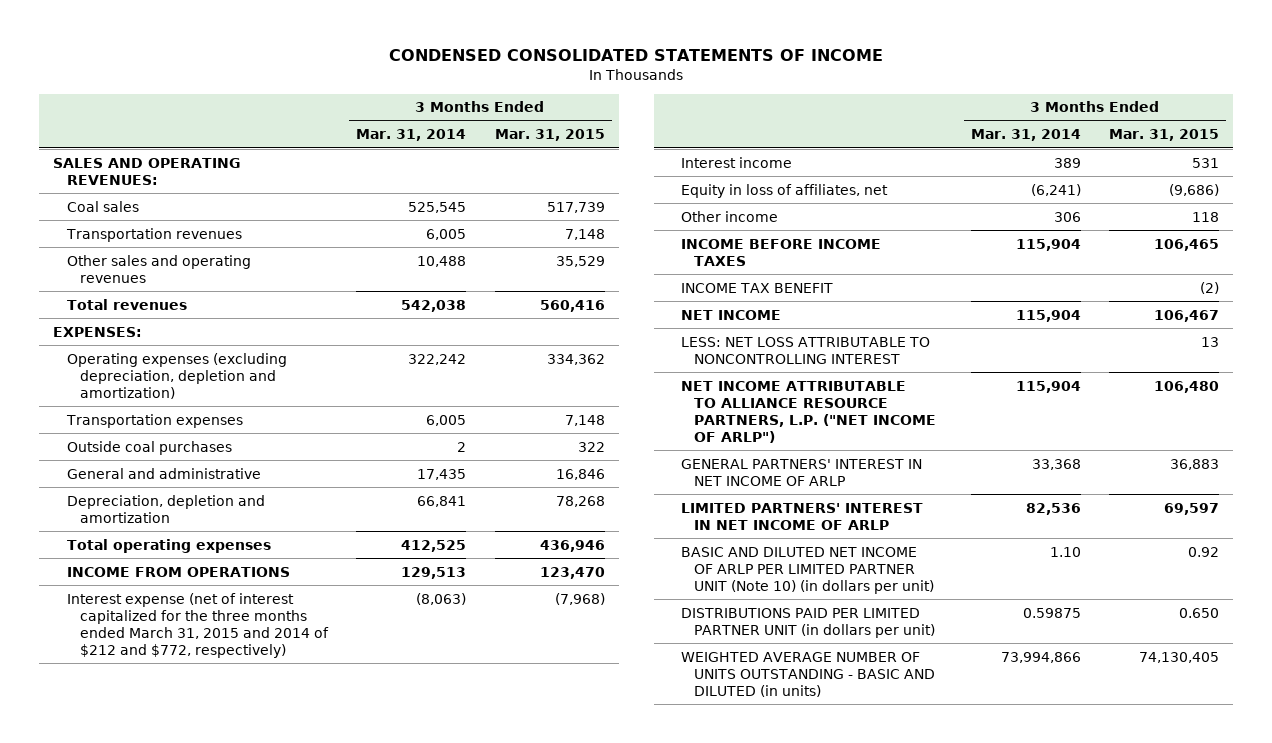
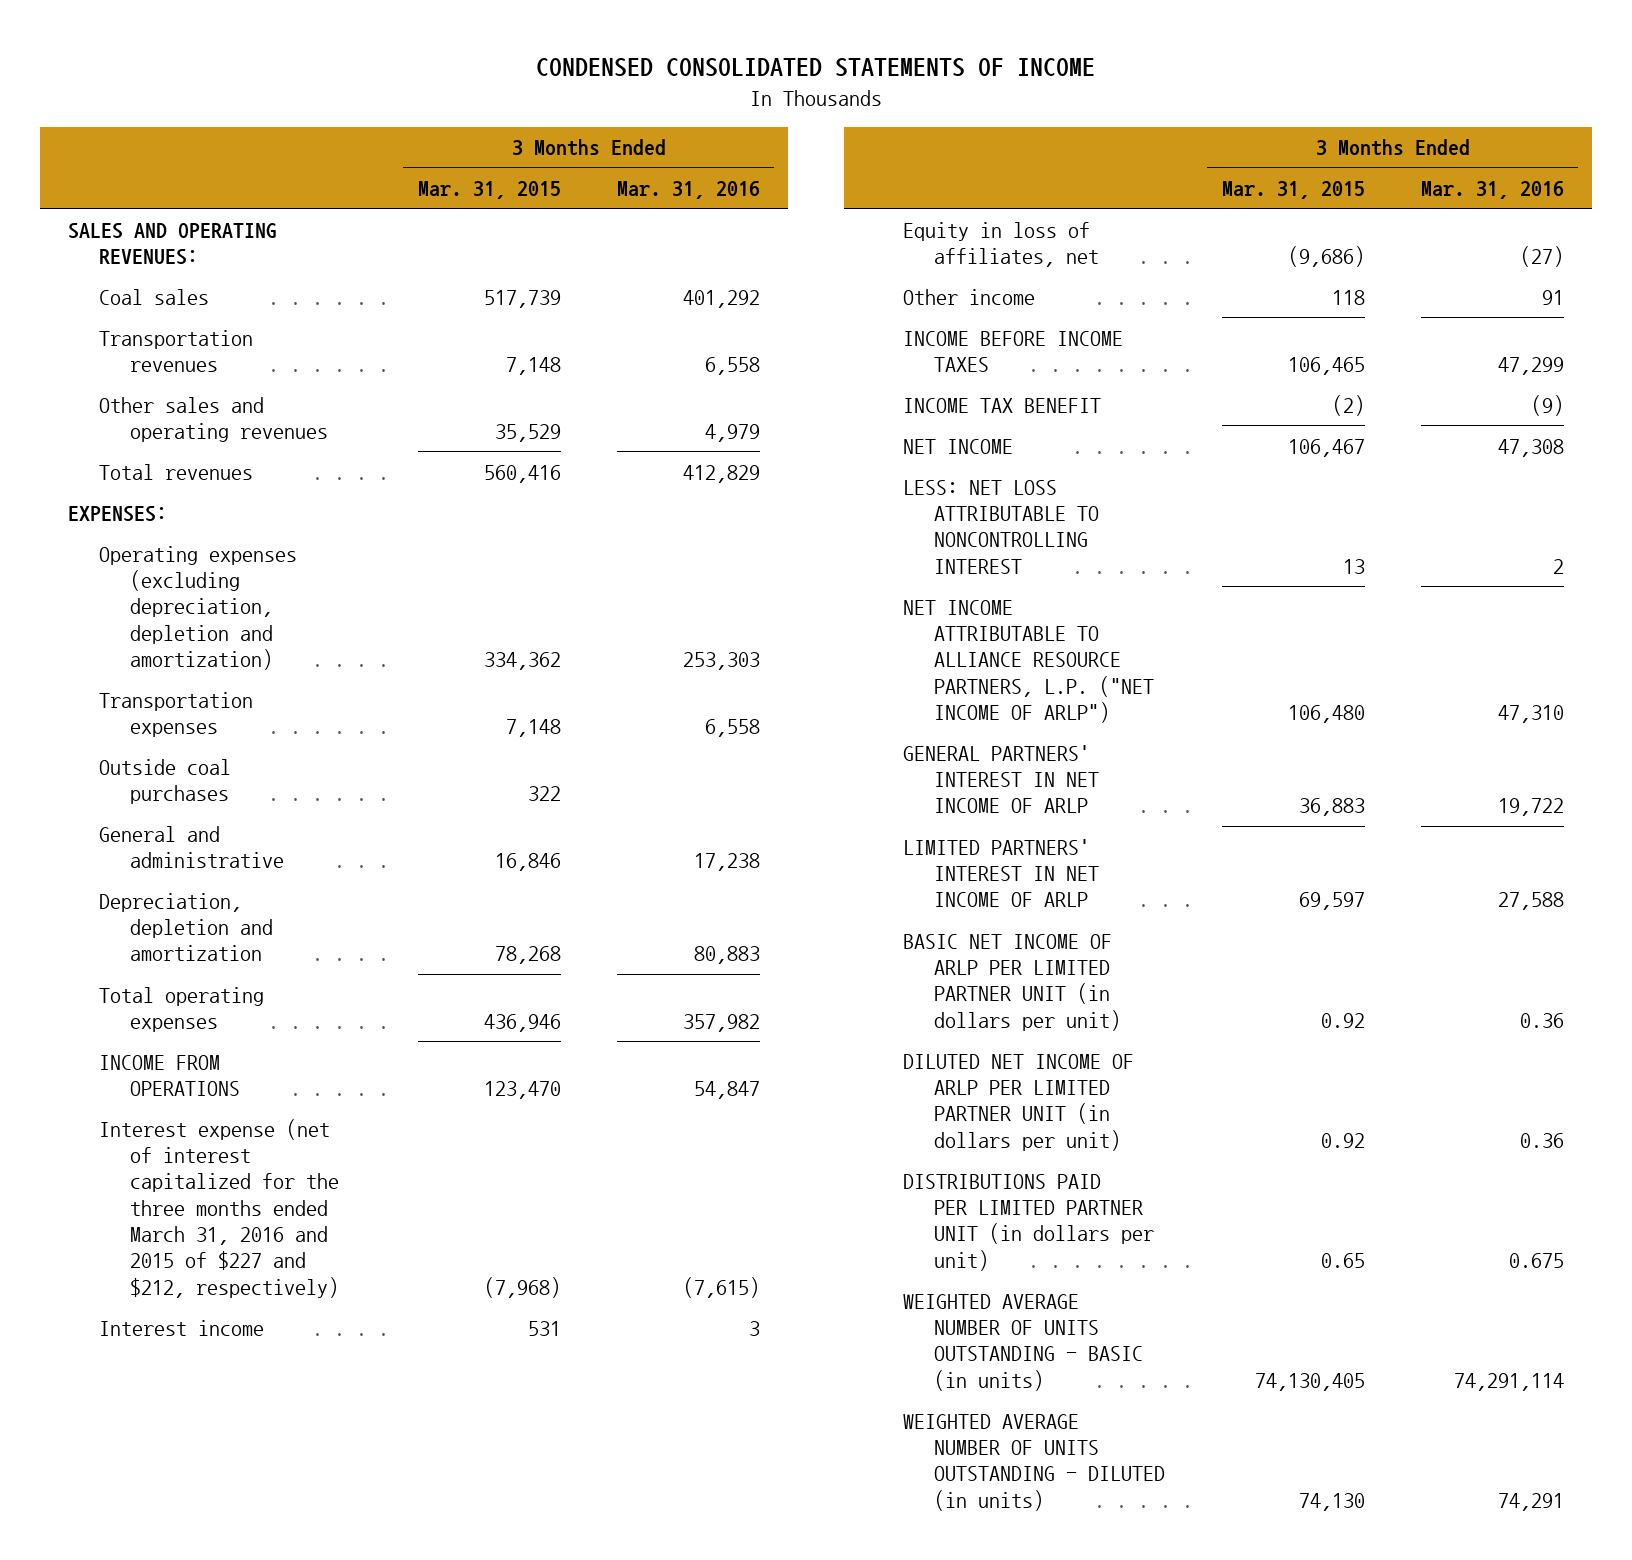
- | 3 Months Ended Mar. 31, 2014 | 3 Months Ended Mar. 31, 2015
+ | 3 Months Ended Mar. 31, 2015 | 3 Months Ended Mar. 31, 2016
- Interest expense (net of interest capitalized for the three months ended March 31, 2015 and 2014 of $212 and $772, respectively) | (8,063) | (7,968)
+ Interest expense (net of interest capitalized for the three months ended March 31, 2016 and 2015 of $227 and $212, respectively) | (7,968) | (7,615)
- BASIC AND DILUTED NET INCOME OF ARLP PER LIMITED PARTNER UNIT (Note 10) (in dollars per unit) | 1.10 | 0.92
- DISTRIBUTIONS PAID PER LIMITED PARTNER UNIT (in dollars per unit) | 0.59875 | 0.650
- WEIGHTED AVERAGE NUMBER OF UNITS OUTSTANDING - BASIC AND DILUTED (in units) | 73,994,866 | 74,130,405
+ BASIC NET INCOME OF ARLP PER LIMITED PARTNER UNIT (in dollars per unit) | 0.92 | 0.36
+ DILUTED NET INCOME OF ARLP PER LIMITED PARTNER UNIT (in dollars per unit) | 0.92 | 0.36
+ DISTRIBUTIONS PAID PER LIMITED PARTNER UNIT (in dollars per unit) | 0.65 | 0.675
+ WEIGHTED AVERAGE NUMBER OF UNITS OUTSTANDING - BASIC (in units) | 74,130,405 | 74,291,114
+ WEIGHTED AVERAGE NUMBER OF UNITS OUTSTANDING - DILUTED (in units) | 74,130 | 74,291

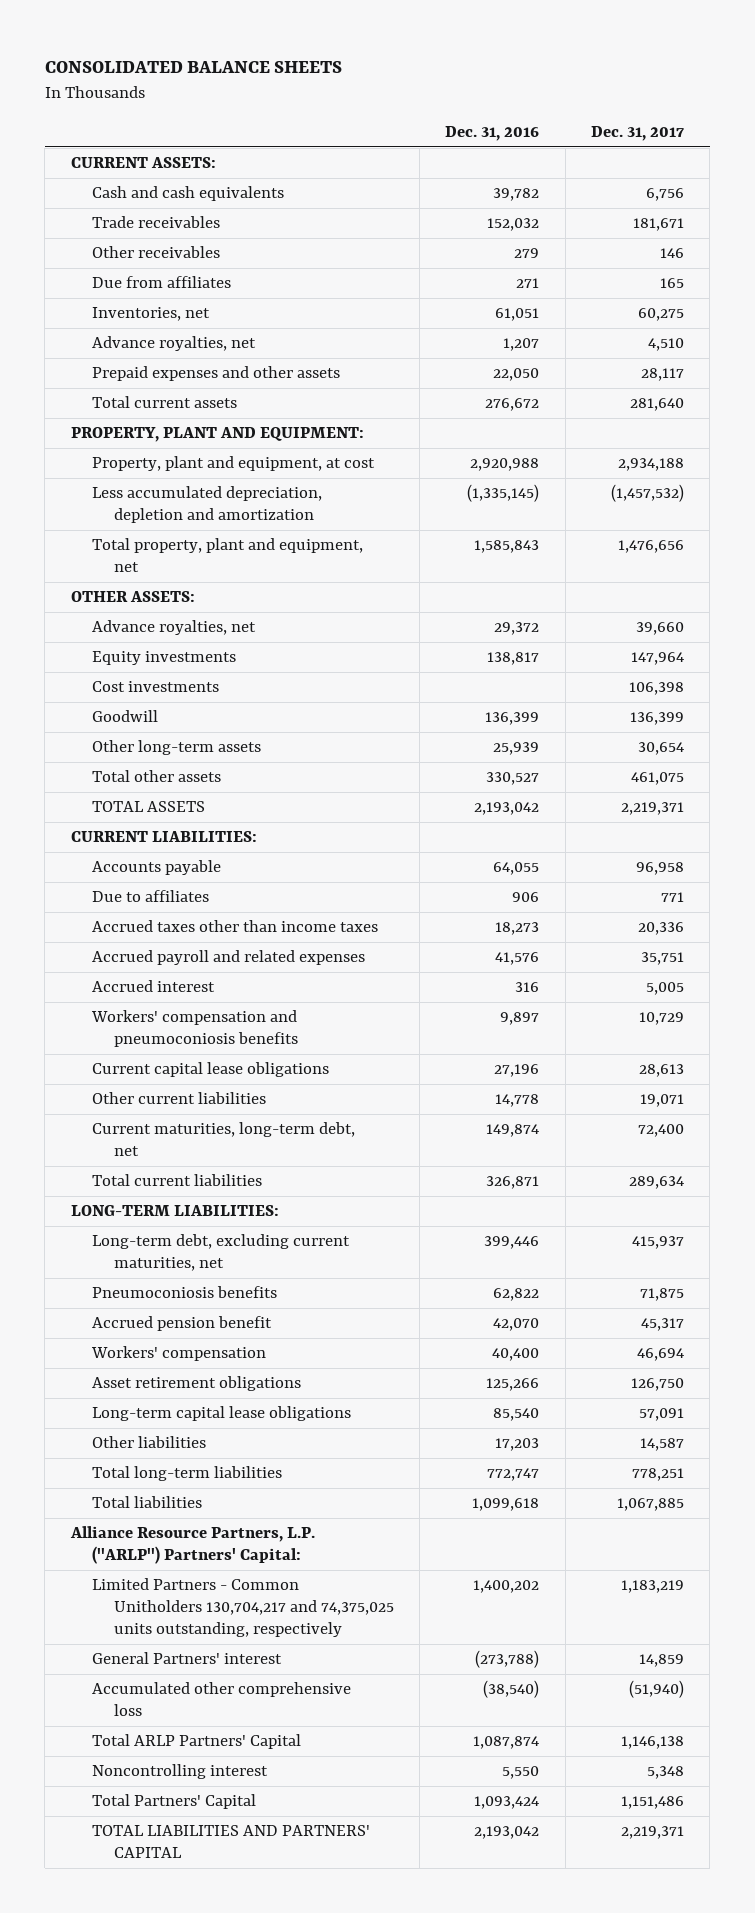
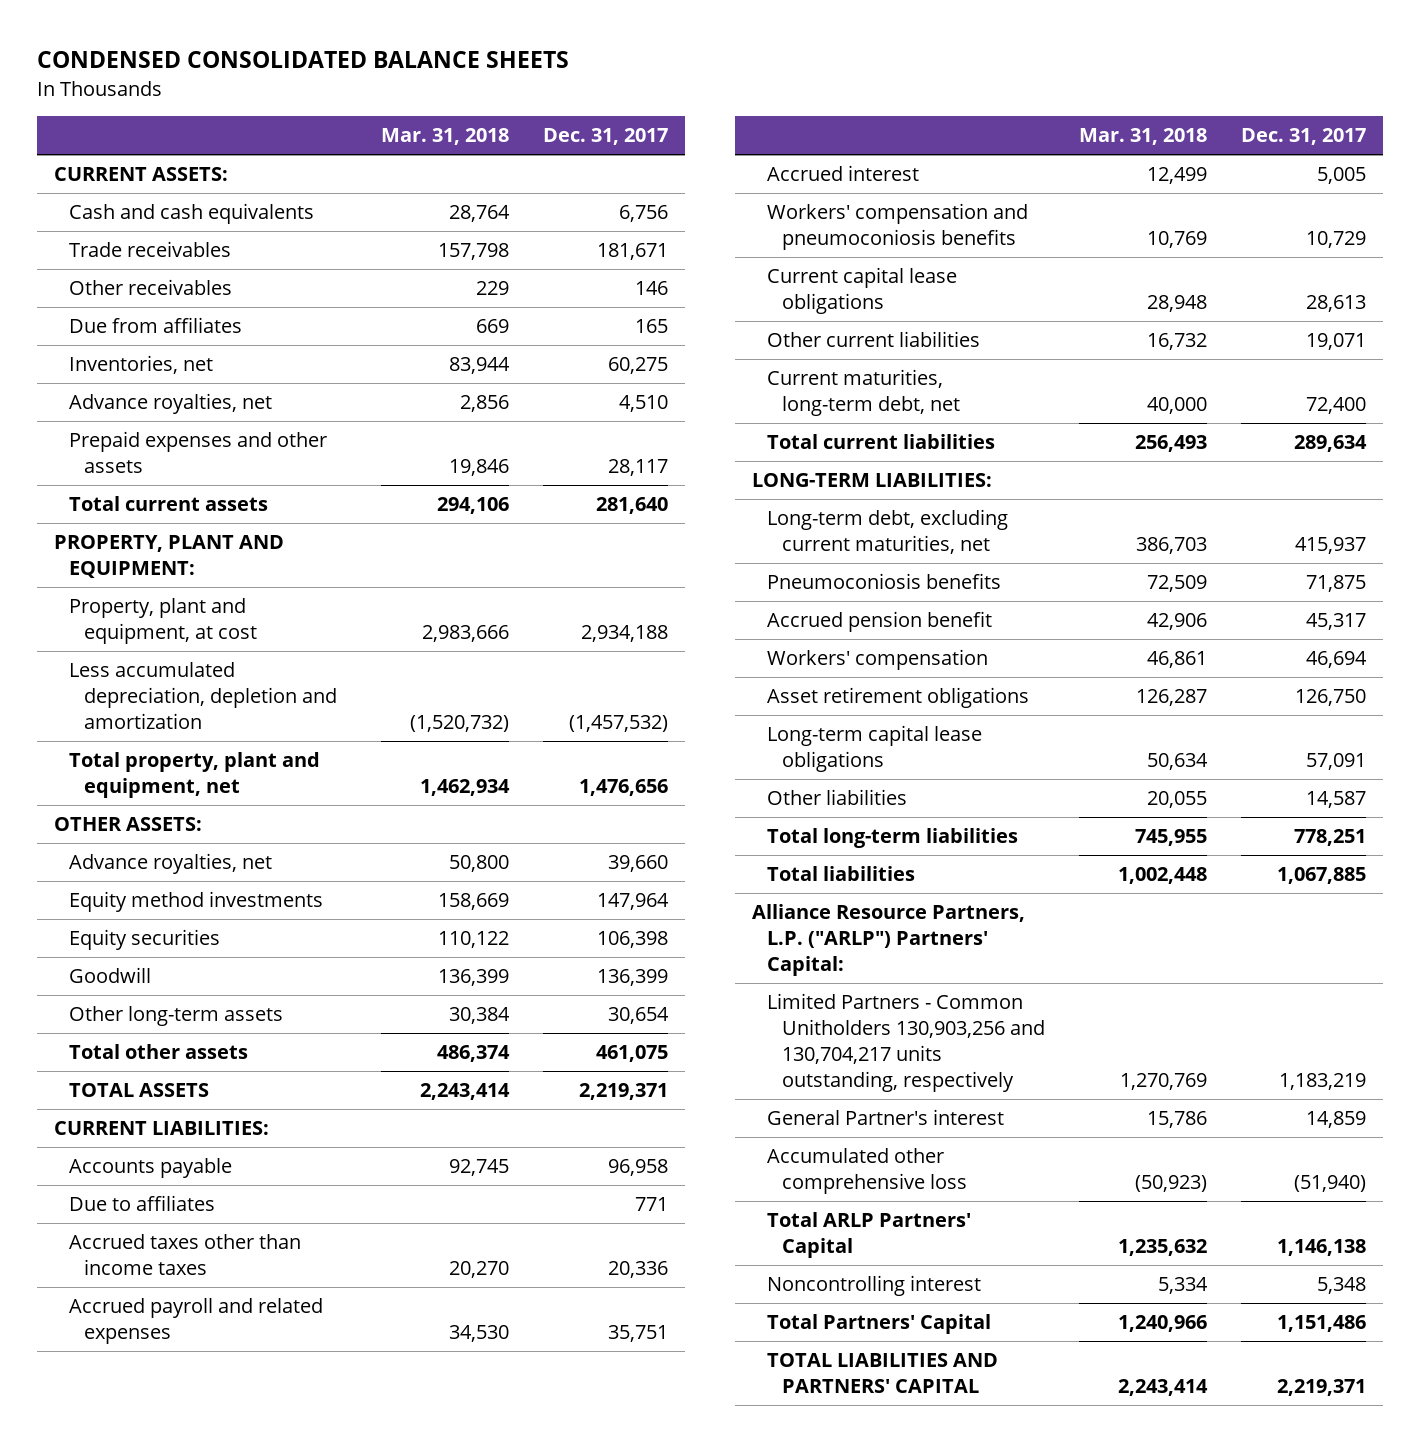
- CONSOLIDATED BALANCE SHEETS
+ CONDENSED CONSOLIDATED BALANCE SHEETS
- | Dec. 31, 2016 | Dec. 31, 2017
+ | Mar. 31, 2018 | Dec. 31, 2017
- Equity investments | 138,817 | 147,964
- Cost investments | | 106,398
+ Equity method investments | 158,669 | 147,964
+ Equity securities | 110,122 | 106,398
- Limited Partners - Common Unitholders 130,704,217 and 74,375,025 units outstanding, respectively | 1,400,202 | 1,183,219
- General Partners' interest | (273,788) | 14,859
+ Limited Partners - Common Unitholders 130,903,256 and 130,704,217 units outstanding, respectively | 1,270,769 | 1,183,219
+ General Partner's interest | 15,786 | 14,859

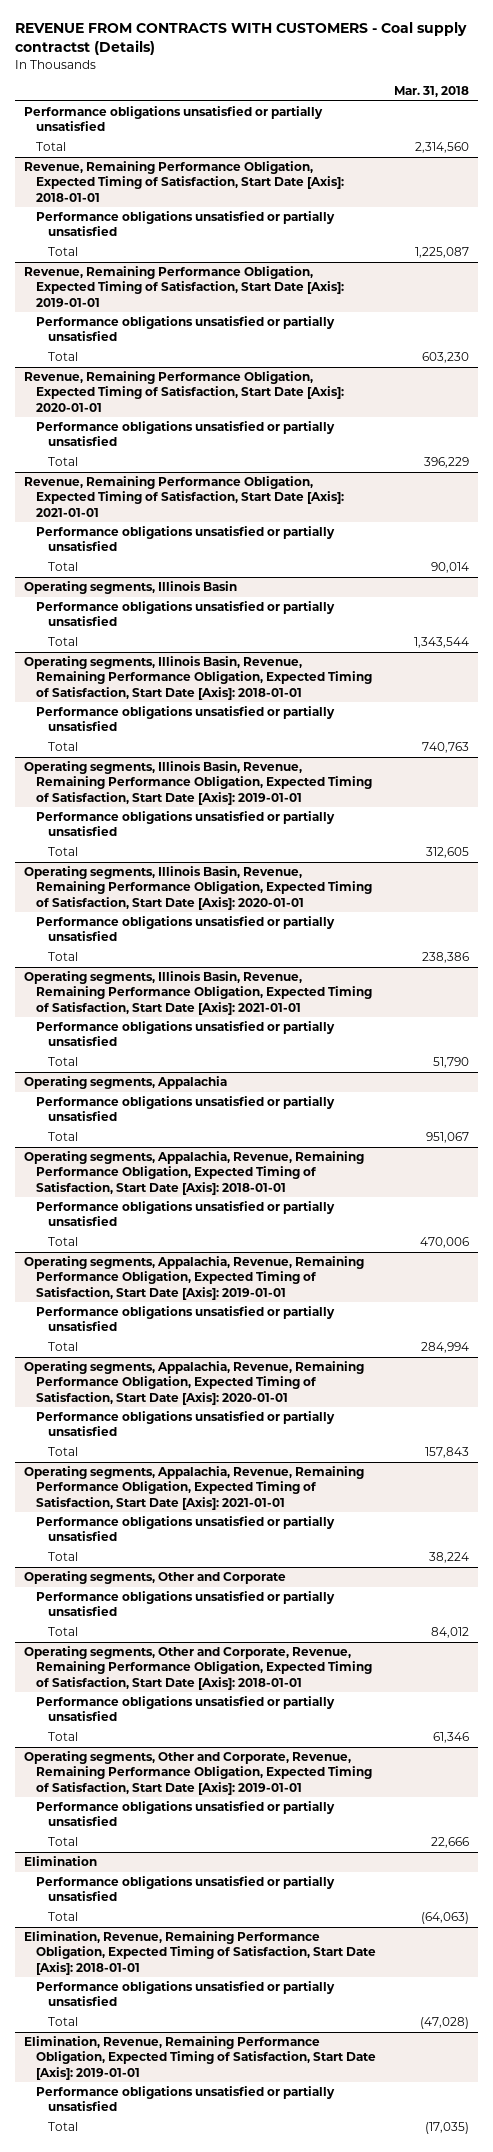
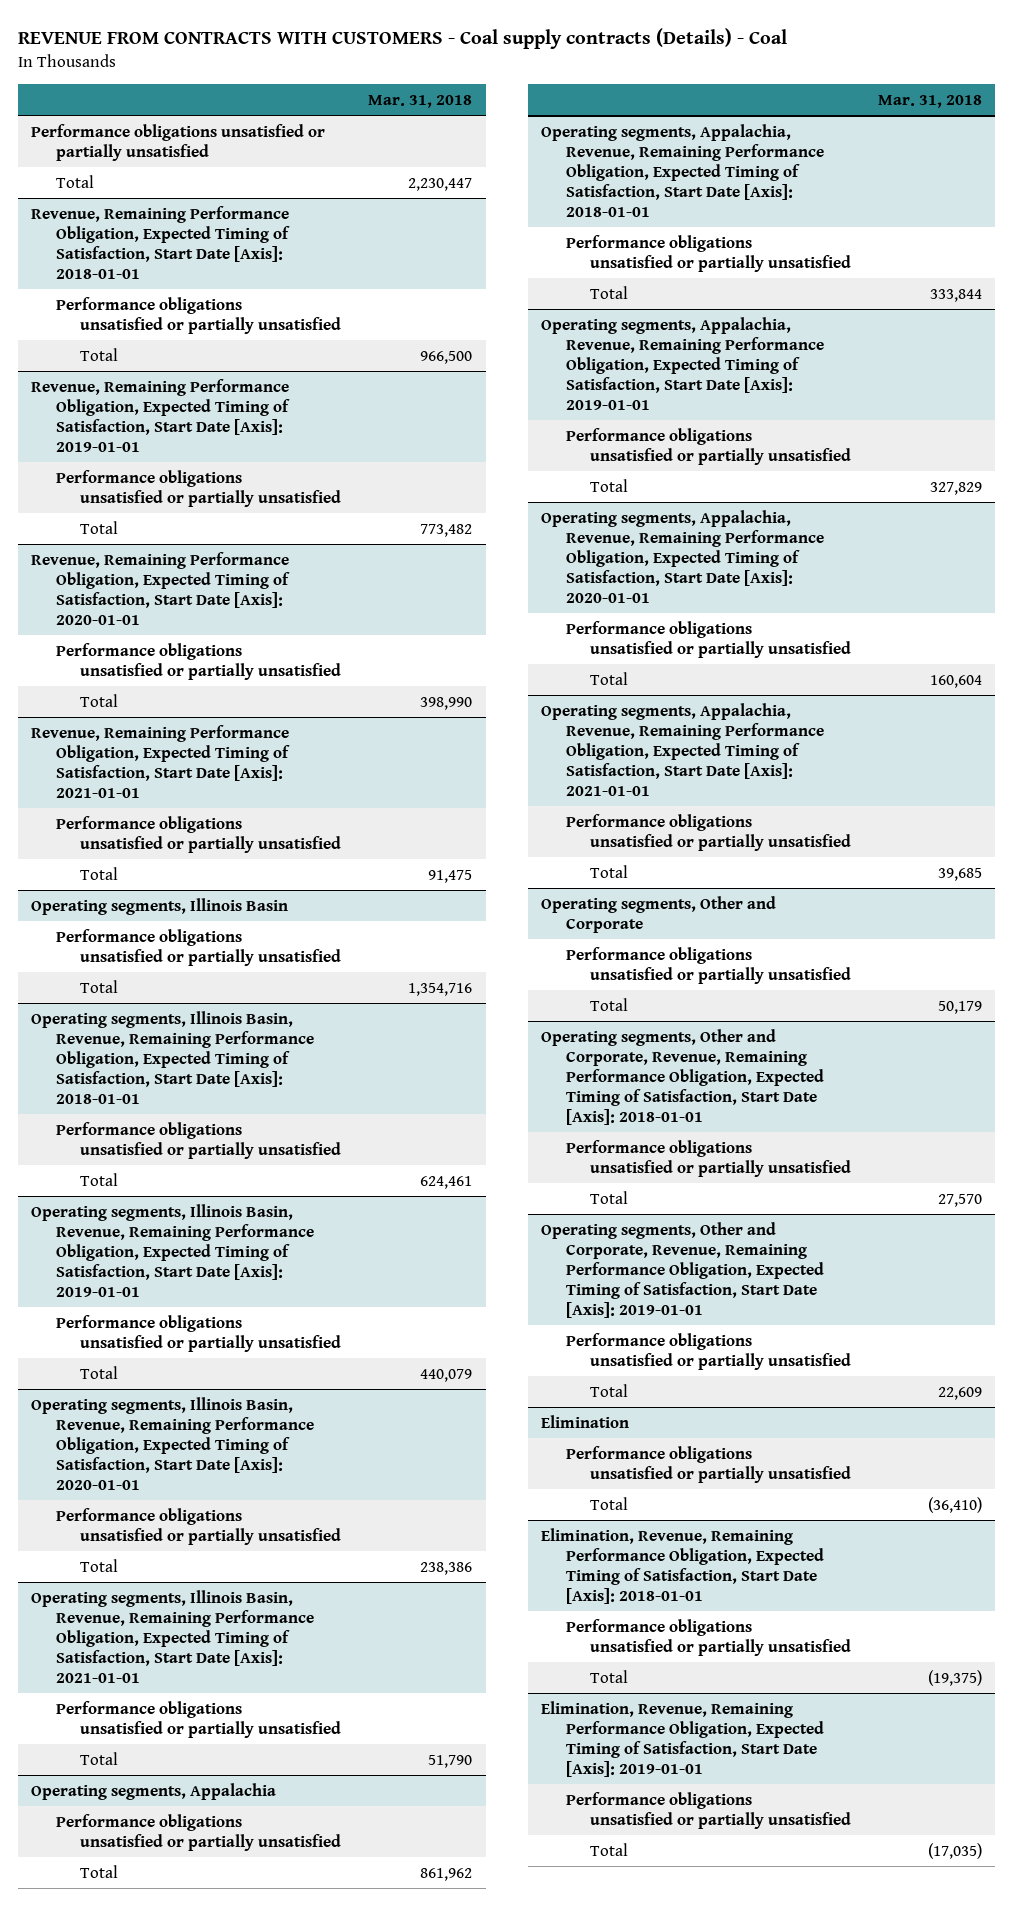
- REVENUE FROM CONTRACTS WITH CUSTOMERS - Coal supply contractst (Details)
+ REVENUE FROM CONTRACTS WITH CUSTOMERS - Coal supply contracts (Details) - Coal
- Total | 2,314,560
+ Total | 2,230,447
@ Revenue, Remaining Performance Obligation, Expected Timing of Satisfaction, Start Date [Axis]: 2018-01-01
- Total | 1,225,087
+ Total | 966,500
@ Revenue, Remaining Performance Obligation, Expected Timing of Satisfaction, Start Date [Axis]: 2019-01-01
- Total | 603,230
+ Total | 773,482
@ Revenue, Remaining Performance Obligation, Expected Timing of Satisfaction, Start Date [Axis]: 2020-01-01
- Total | 396,229
+ Total | 398,990
@ Revenue, Remaining Performance Obligation, Expected Timing of Satisfaction, Start Date [Axis]: 2021-01-01
- Total | 90,014
+ Total | 91,475
@ Operating segments, Illinois Basin
- Total | 1,343,544
+ Total | 1,354,716
@ Operating segments, Illinois Basin, Revenue, Remaining Performance Obligation, Expected Timing of Satisfaction, Start Date [Axis]: 2018-01-01
- Total | 740,763
+ Total | 624,461
@ Operating segments, Illinois Basin, Revenue, Remaining Performance Obligation, Expected Timing of Satisfaction, Start Date [Axis]: 2019-01-01
- Total | 312,605
+ Total | 440,079
@ Operating segments, Appalachia
- Total | 951,067
+ Total | 861,962
@ Operating segments, Appalachia, Revenue, Remaining Performance Obligation, Expected Timing of Satisfaction, Start Date [Axis]: 2018-01-01
- Total | 470,006
+ Total | 333,844
@ Operating segments, Appalachia, Revenue, Remaining Performance Obligation, Expected Timing of Satisfaction, Start Date [Axis]: 2019-01-01
- Total | 284,994
+ Total | 327,829
@ Operating segments, Appalachia, Revenue, Remaining Performance Obligation, Expected Timing of Satisfaction, Start Date [Axis]: 2020-01-01
- Total | 157,843
+ Total | 160,604
@ Operating segments, Appalachia, Revenue, Remaining Performance Obligation, Expected Timing of Satisfaction, Start Date [Axis]: 2021-01-01
- Total | 38,224
+ Total | 39,685
@ Operating segments, Other and Corporate
- Total | 84,012
+ Total | 50,179
@ Operating segments, Other and Corporate, Revenue, Remaining Performance Obligation, Expected Timing of Satisfaction, Start Date [Axis]: 2018-01-01
- Total | 61,346
+ Total | 27,570
@ Operating segments, Other and Corporate, Revenue, Remaining Performance Obligation, Expected Timing of Satisfaction, Start Date [Axis]: 2019-01-01
- Total | 22,666
+ Total | 22,609
@ Elimination
- Total | (64,063)
+ Total | (36,410)
@ Elimination, Revenue, Remaining Performance Obligation, Expected Timing of Satisfaction, Start Date [Axis]: 2018-01-01
- Total | (47,028)
+ Total | (19,375)

